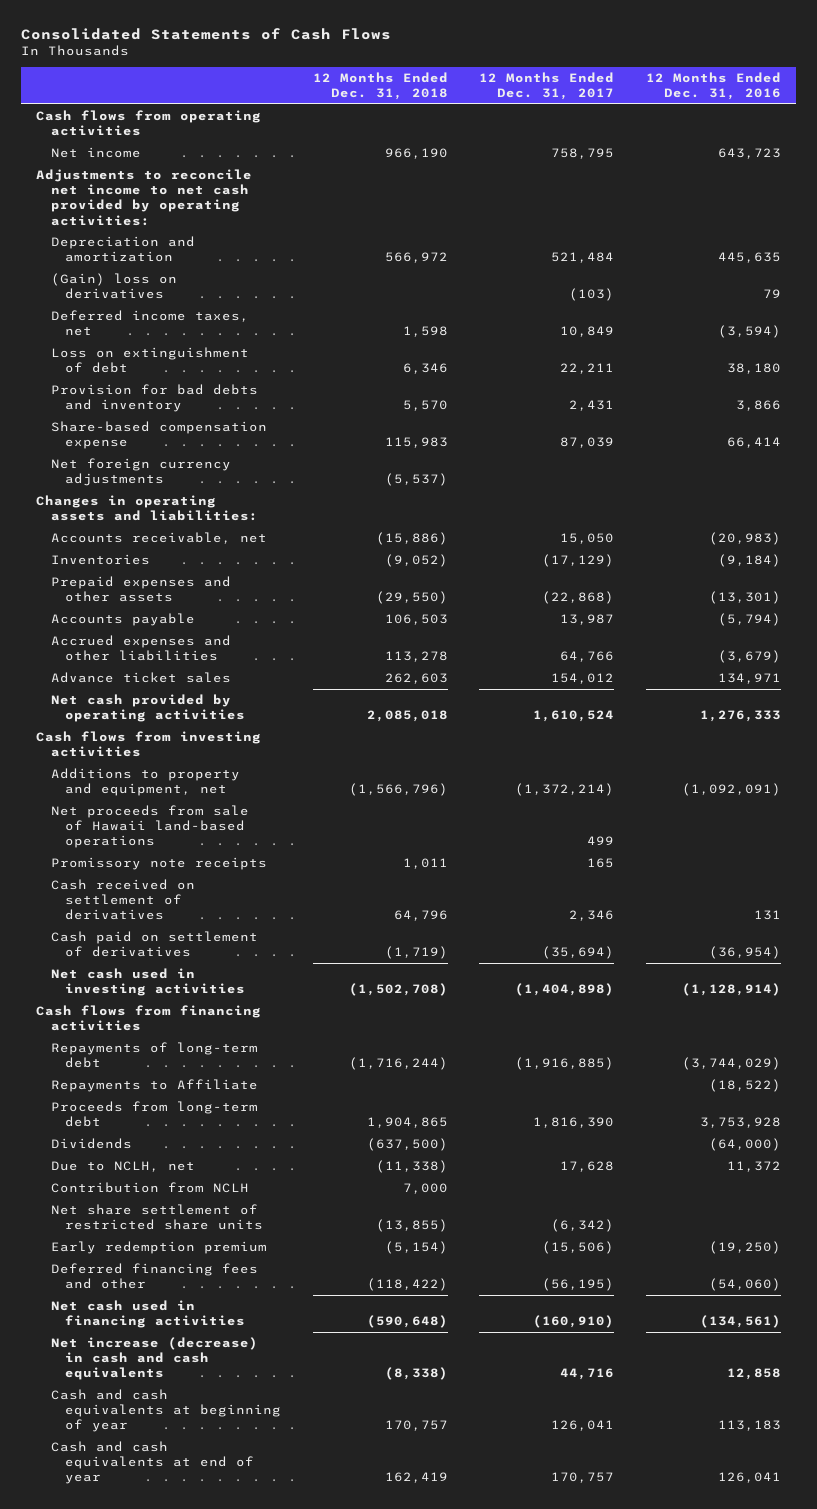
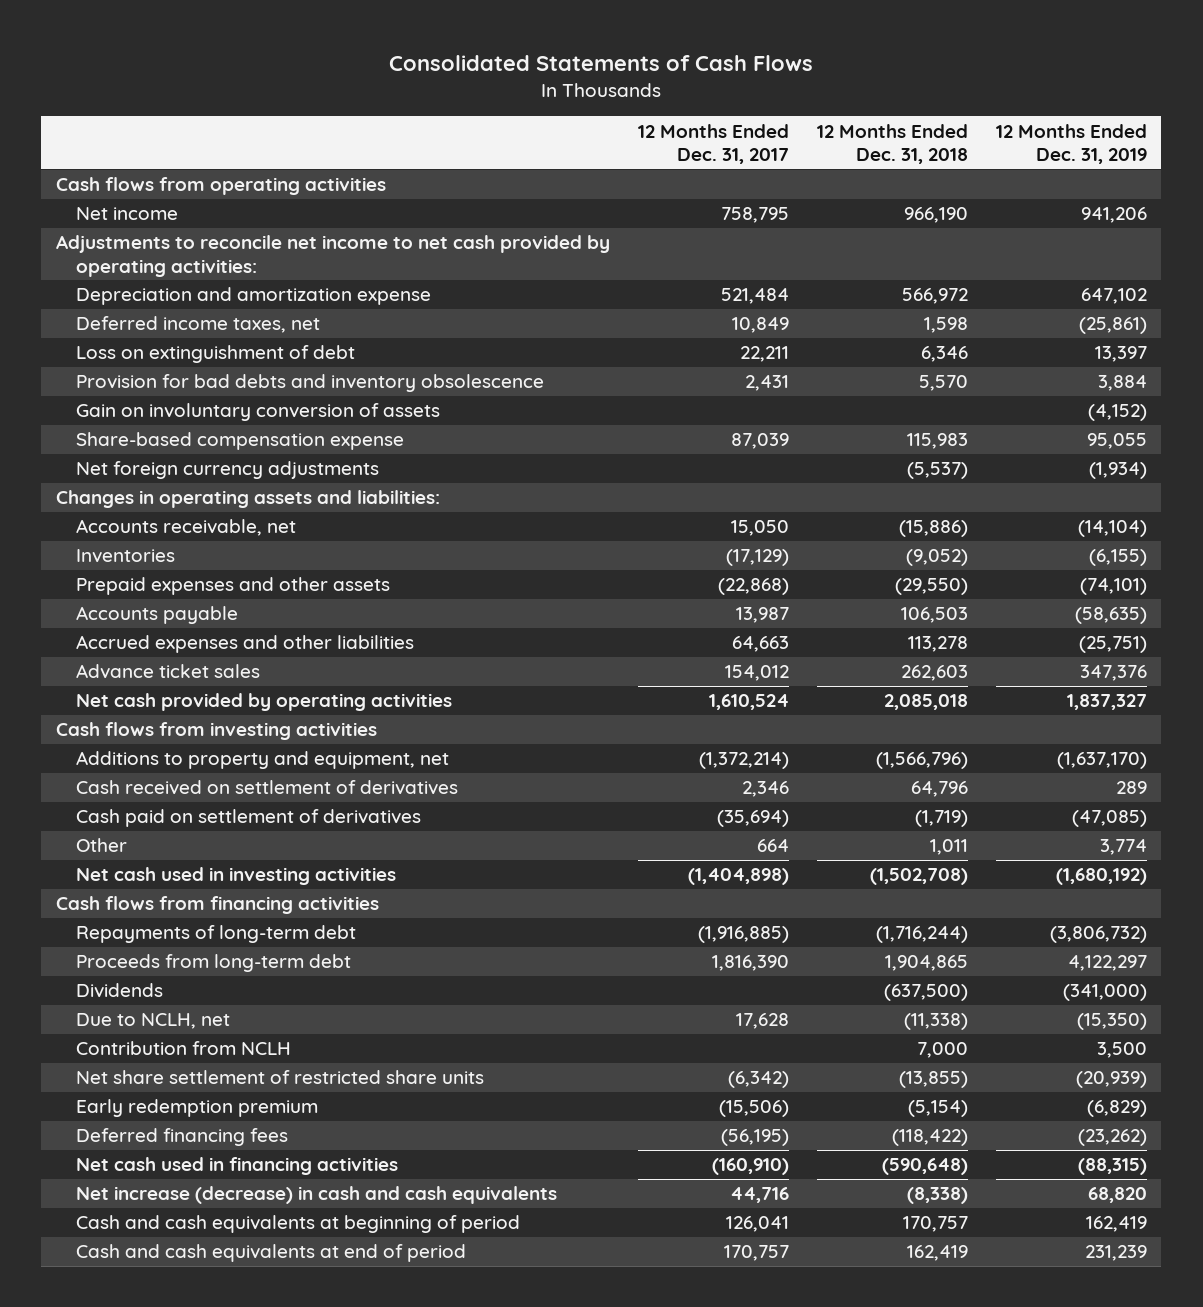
- | 12 Months Ended Dec. 31, 2018 | 12 Months Ended Dec. 31, 2017 | 12 Months Ended Dec. 31, 2016
+ | 12 Months Ended Dec. 31, 2017 | 12 Months Ended Dec. 31, 2018 | 12 Months Ended Dec. 31, 2019
- Depreciation and amortization | 566,972 | 521,484 | 445,635
- (Gain) loss on derivatives | | (103) | 79
+ Depreciation and amortization expense | 521,484 | 566,972 | 647,102
- Provision for bad debts and inventory | 5,570 | 2,431 | 3,866
+ Provision for bad debts and inventory obsolescence | 2,431 | 5,570 | 3,884
+ Gain on involuntary conversion of assets | | | (4,152)
- Accrued expenses and other liabilities | 113,278 | 64,766 | (3,679)
+ Accrued expenses and other liabilities | 64,663 | 113,278 | (25,751)
- Net proceeds from sale of Hawaii land-based operations | | 499 |
- Promissory note receipts | 1,011 | 165 |
+ Other | 664 | 1,011 | 3,774
- Repayments to Affiliate | | | (18,522)
- Deferred financing fees and other | (118,422) | (56,195) | (54,060)
+ Deferred financing fees | (56,195) | (118,422) | (23,262)
- Cash and cash equivalents at beginning of year | 170,757 | 126,041 | 113,183
- Cash and cash equivalents at end of year | 162,419 | 170,757 | 126,041
+ Cash and cash equivalents at beginning of period | 126,041 | 170,757 | 162,419
+ Cash and cash equivalents at end of period | 170,757 | 162,419 | 231,239

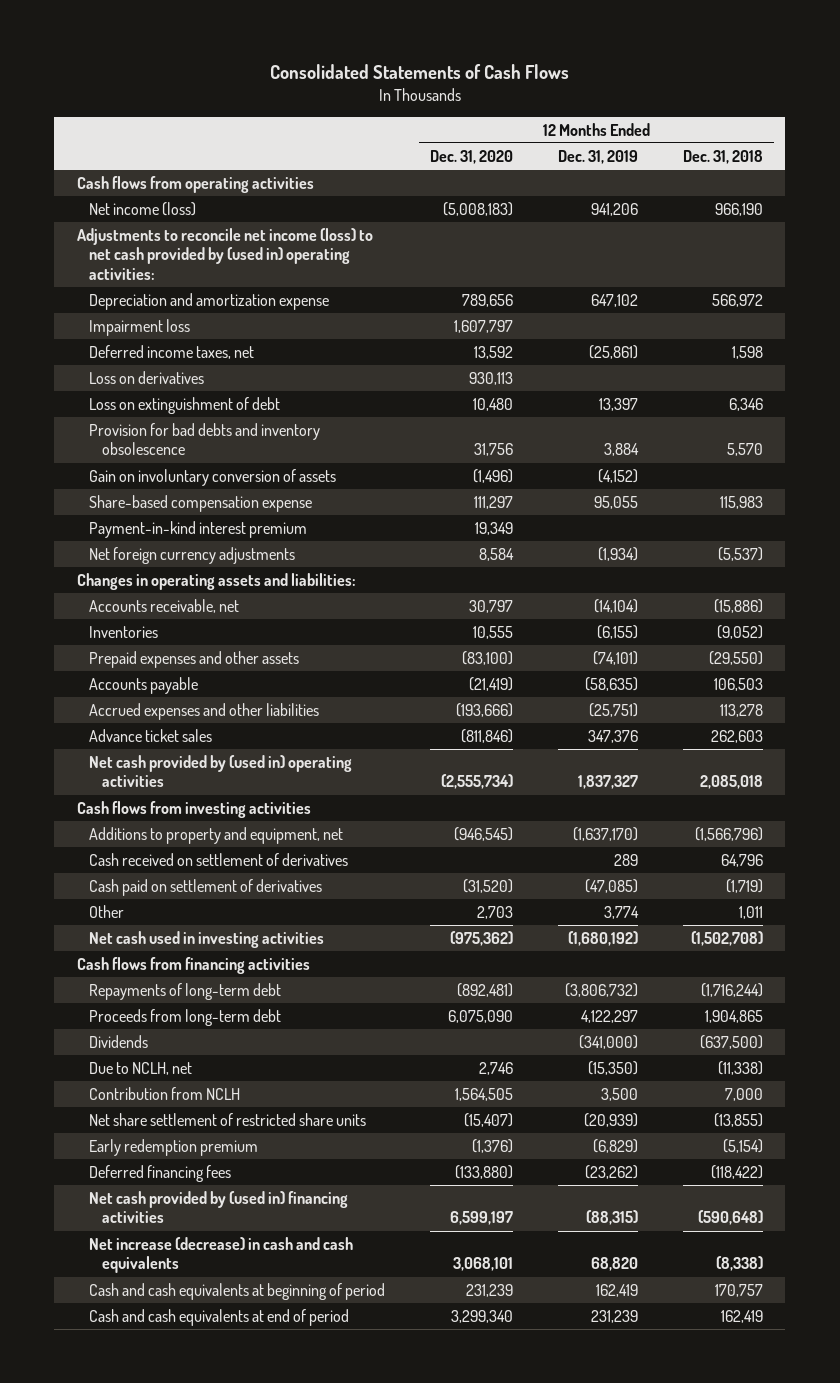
- | 12 Months Ended Dec. 31, 2017 | 12 Months Ended Dec. 31, 2018 | 12 Months Ended Dec. 31, 2019
+ | 12 Months Ended Dec. 31, 2020 | 12 Months Ended Dec. 31, 2019 | 12 Months Ended Dec. 31, 2018
- Net income | 758,795 | 966,190 | 941,206
- Adjustments to reconcile net income to net cash provided by operating activities:
+ Net income (loss) | (5,008,183) | 941,206 | 966,190
+ Adjustments to reconcile net income (loss) to net cash provided by (used in) operating activities:
+ Impairment loss | 1,607,797 | |
+ Loss on derivatives | 930,113 | |
+ Payment-in-kind interest premium | 19,349 | |
- Net cash provided by operating activities | 1,610,524 | 2,085,018 | 1,837,327
+ Net cash provided by (used in) operating activities | (2,555,734) | 1,837,327 | 2,085,018
- Net cash used in financing activities | (160,910) | (590,648) | (88,315)
+ Net cash provided by (used in) financing activities | 6,599,197 | (88,315) | (590,648)

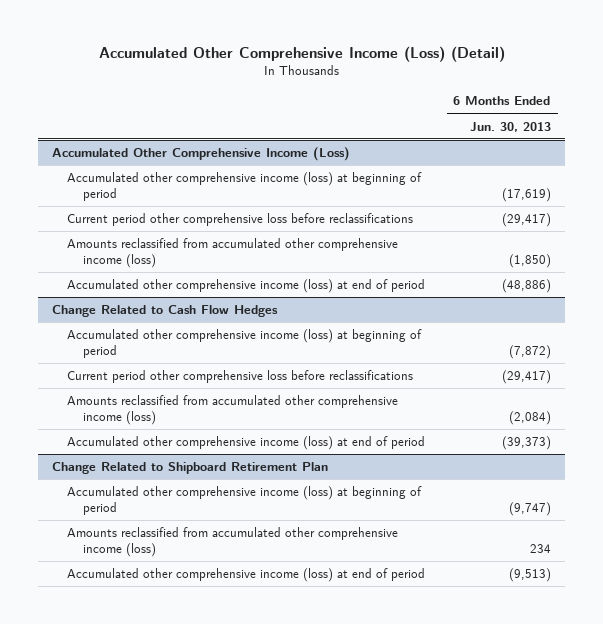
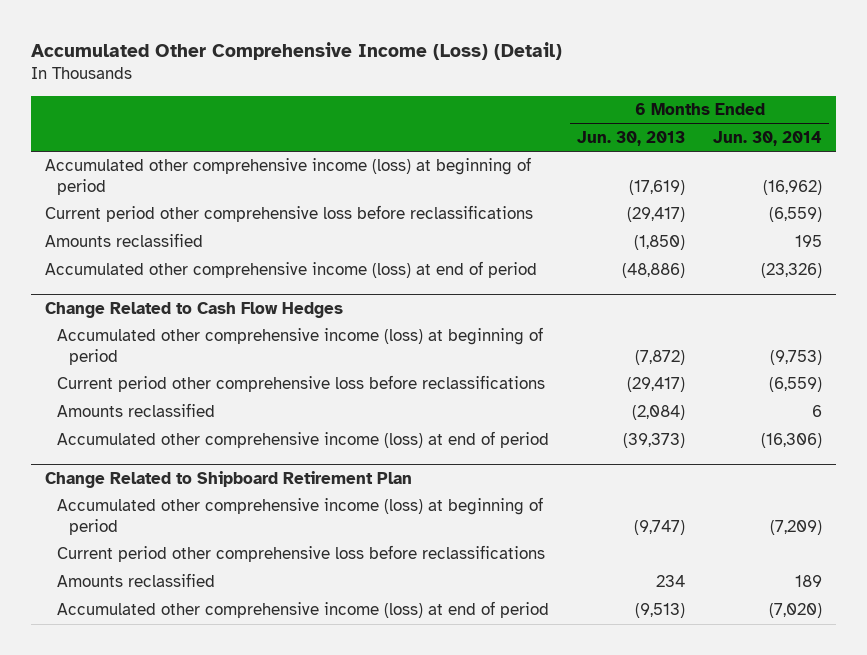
- | 6 Months Ended Jun. 30, 2013
+ | 6 Months Ended Jun. 30, 2013 | 6 Months Ended Jun. 30, 2014
- Accumulated Other Comprehensive Income (Loss)
- Amounts reclassified from accumulated other comprehensive income (loss) | (1,850)
+ Amounts reclassified | (1,850) | 195
@ Change Related to Cash Flow Hedges
- Amounts reclassified from accumulated other comprehensive income (loss) | (2,084)
+ Amounts reclassified | (2,084) | 6
@ Change Related to Shipboard Retirement Plan
- Amounts reclassified from accumulated other comprehensive income (loss) | 234
+ Current period other comprehensive loss before reclassifications
+ Amounts reclassified | 234 | 189

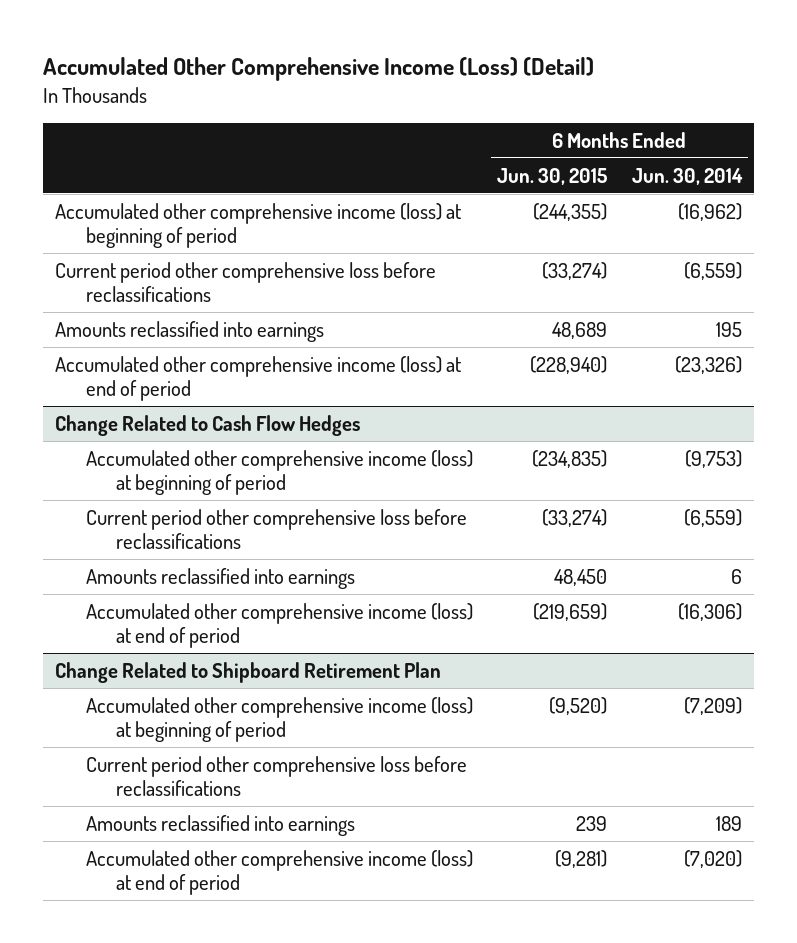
- | 6 Months Ended Jun. 30, 2013 | 6 Months Ended Jun. 30, 2014
+ | 6 Months Ended Jun. 30, 2015 | 6 Months Ended Jun. 30, 2014
- Amounts reclassified | (1,850) | 195
+ Amounts reclassified into earnings | 48,689 | 195
@ Change Related to Cash Flow Hedges
- Amounts reclassified | (2,084) | 6
+ Amounts reclassified into earnings | 48,450 | 6
@ Change Related to Shipboard Retirement Plan
- Amounts reclassified | 234 | 189
+ Amounts reclassified into earnings | 239 | 189

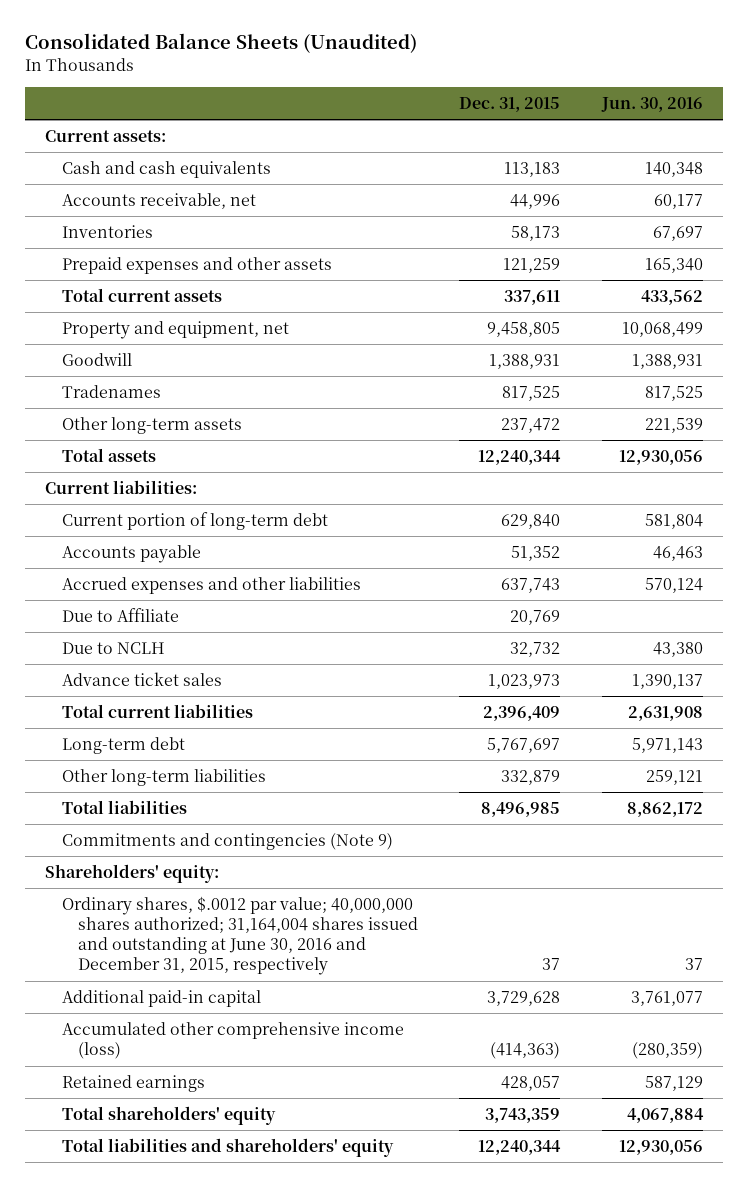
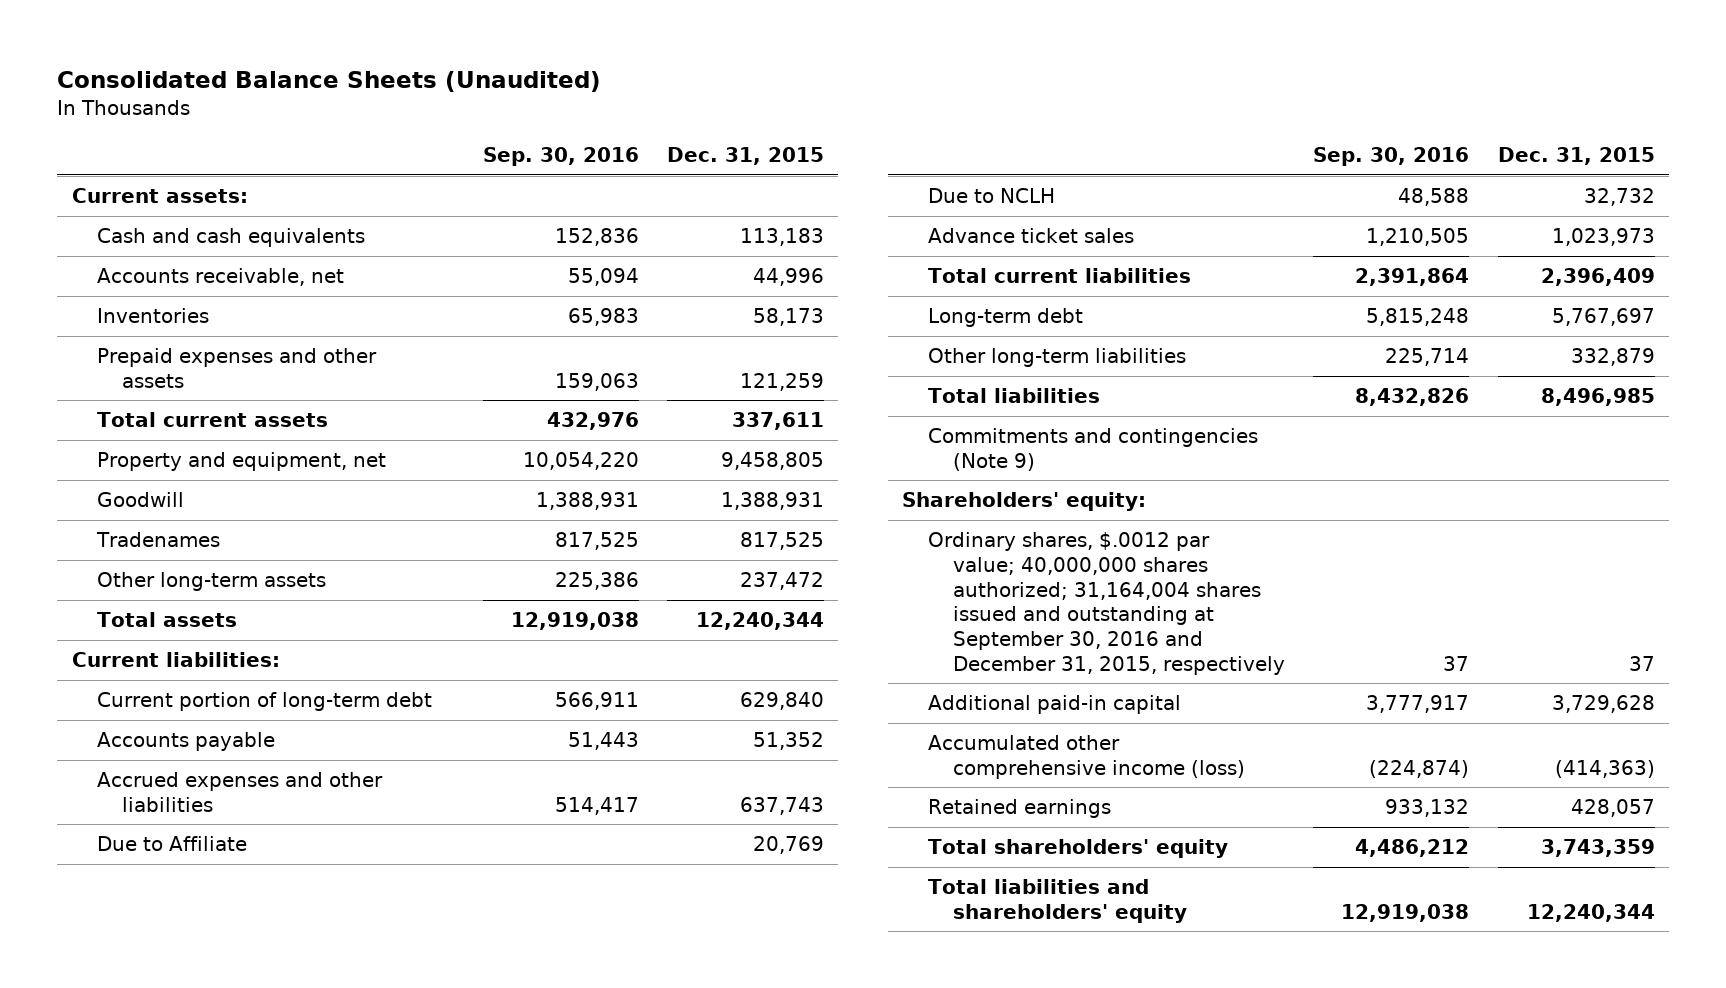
- | Dec. 31, 2015 | Jun. 30, 2016
+ | Sep. 30, 2016 | Dec. 31, 2015
- Ordinary shares, $.0012 par value; 40,000,000 shares authorized; 31,164,004 shares issued and outstanding at June 30, 2016 and December 31, 2015, respectively | 37 | 37
+ Ordinary shares, $.0012 par value; 40,000,000 shares authorized; 31,164,004 shares issued and outstanding at September 30, 2016 and December 31, 2015, respectively | 37 | 37

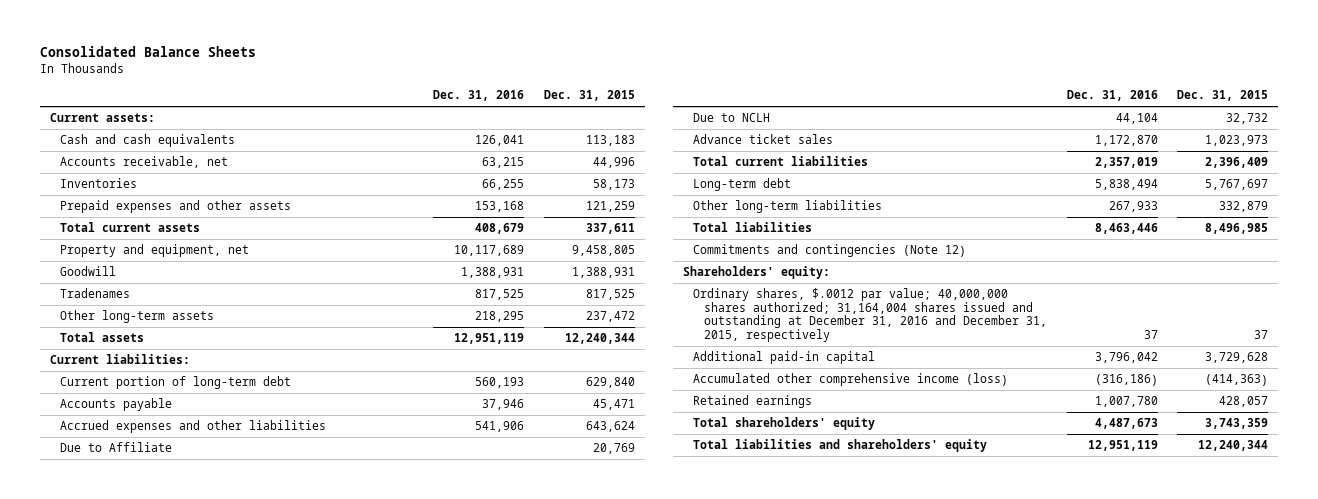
- Consolidated Balance Sheets (Unaudited)
+ Consolidated Balance Sheets
- | Sep. 30, 2016 | Dec. 31, 2015
+ | Dec. 31, 2016 | Dec. 31, 2015
- Accounts payable | 51,443 | 51,352
- Accrued expenses and other liabilities | 514,417 | 637,743
+ Accounts payable | 37,946 | 45,471
+ Accrued expenses and other liabilities | 541,906 | 643,624
- Commitments and contingencies (Note 9)
+ Commitments and contingencies (Note 12)
- Ordinary shares, $.0012 par value; 40,000,000 shares authorized; 31,164,004 shares issued and outstanding at September 30, 2016 and December 31, 2015, respectively | 37 | 37
+ Ordinary shares, $.0012 par value; 40,000,000 shares authorized; 31,164,004 shares issued and outstanding at December 31, 2016 and December 31, 2015, respectively | 37 | 37

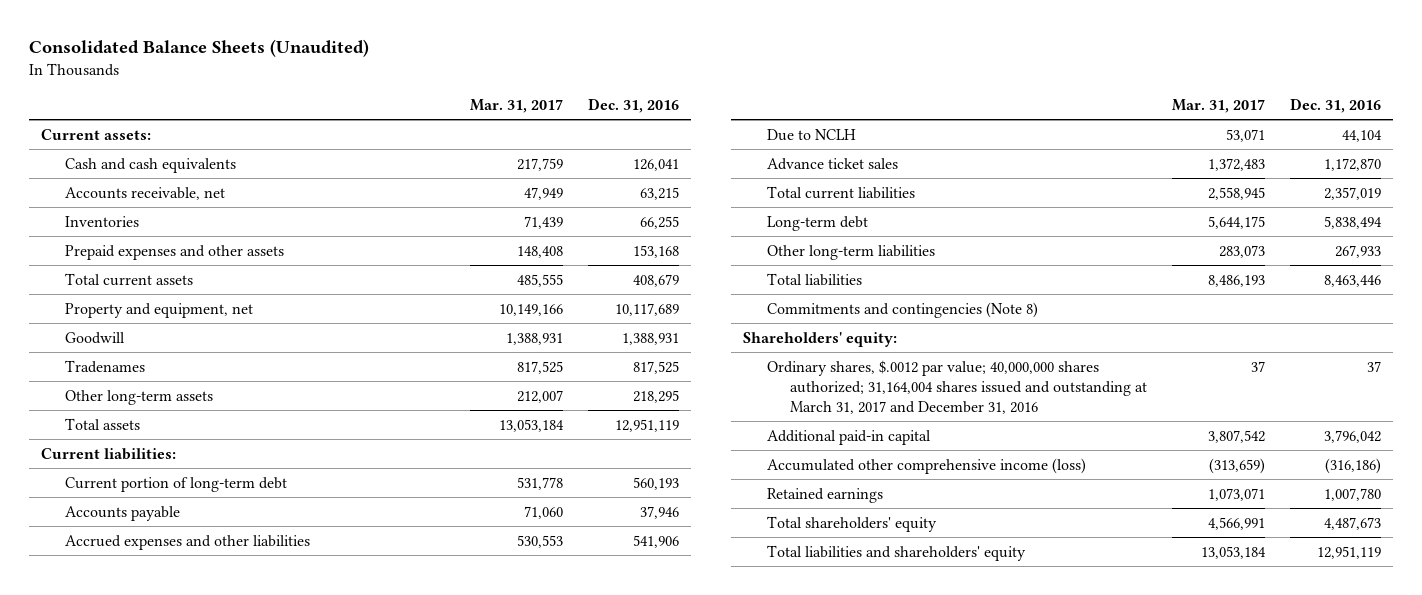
- Consolidated Balance Sheets
+ Consolidated Balance Sheets (Unaudited)
- | Dec. 31, 2016 | Dec. 31, 2015
+ | Mar. 31, 2017 | Dec. 31, 2016
- Due to Affiliate | | 20,769
- Commitments and contingencies (Note 12)
+ Commitments and contingencies (Note 8)
- Ordinary shares, $.0012 par value; 40,000,000 shares authorized; 31,164,004 shares issued and outstanding at December 31, 2016 and December 31, 2015, respectively | 37 | 37
+ Ordinary shares, $.0012 par value; 40,000,000 shares authorized; 31,164,004 shares issued and outstanding at March 31, 2017 and December 31, 2016 | 37 | 37

